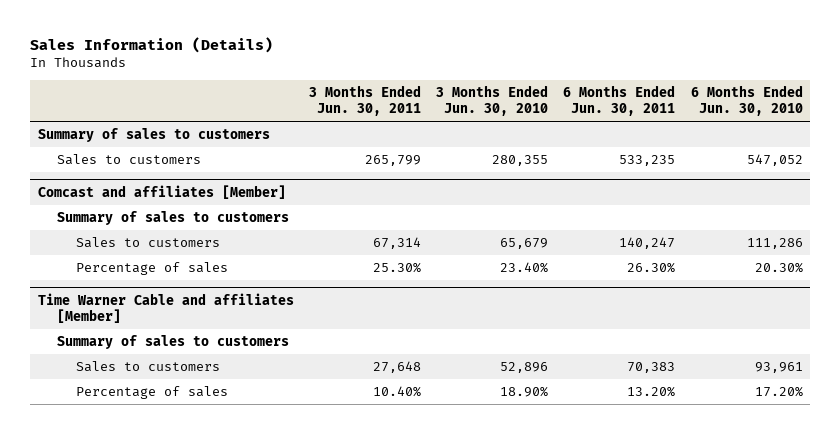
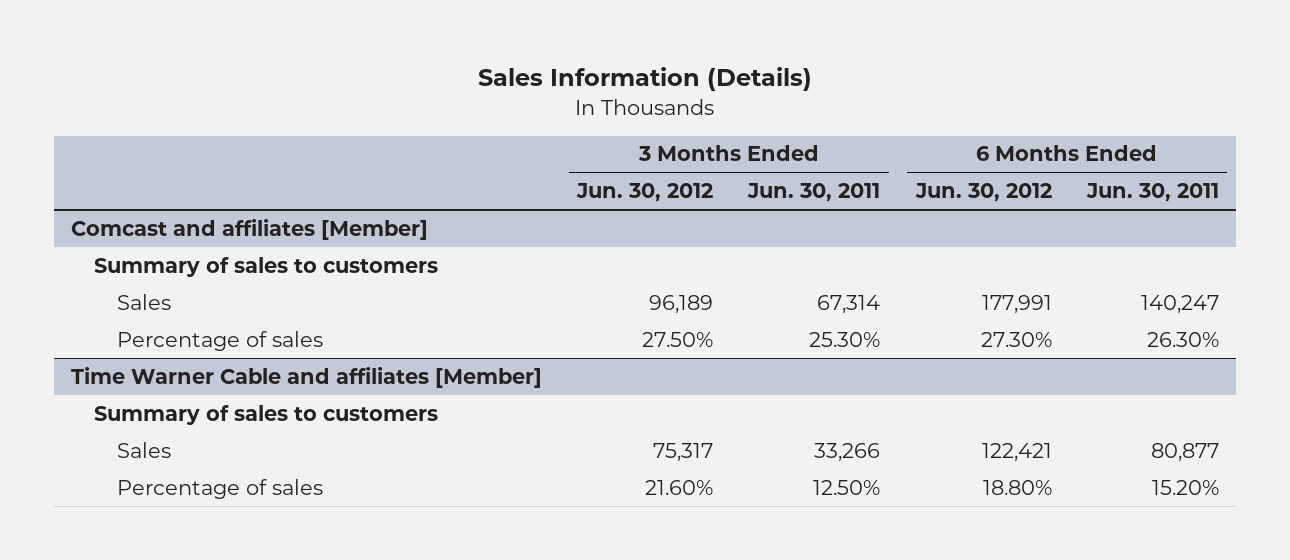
- | 3 Months Ended Jun. 30, 2011 | 3 Months Ended Jun. 30, 2010 | 6 Months Ended Jun. 30, 2011 | 6 Months Ended Jun. 30, 2010
+ | 3 Months Ended Jun. 30, 2012 | 3 Months Ended Jun. 30, 2011 | 6 Months Ended Jun. 30, 2012 | 6 Months Ended Jun. 30, 2011
- Summary of sales to customers
- Sales to customers | 265,799 | 280,355 | 533,235 | 547,052
@ Comcast and affiliates [Member]
- Sales to customers | 67,314 | 65,679 | 140,247 | 111,286
+ Sales | 96,189 | 67,314 | 177,991 | 140,247
@ Time Warner Cable and affiliates [Member]
- Sales to customers | 27,648 | 52,896 | 70,383 | 93,961
- Percentage of sales | 10.40% | 18.90% | 13.20% | 17.20%
+ Sales | 75,317 | 33,266 | 122,421 | 80,877
+ Percentage of sales | 21.60% | 12.50% | 18.80% | 15.20%

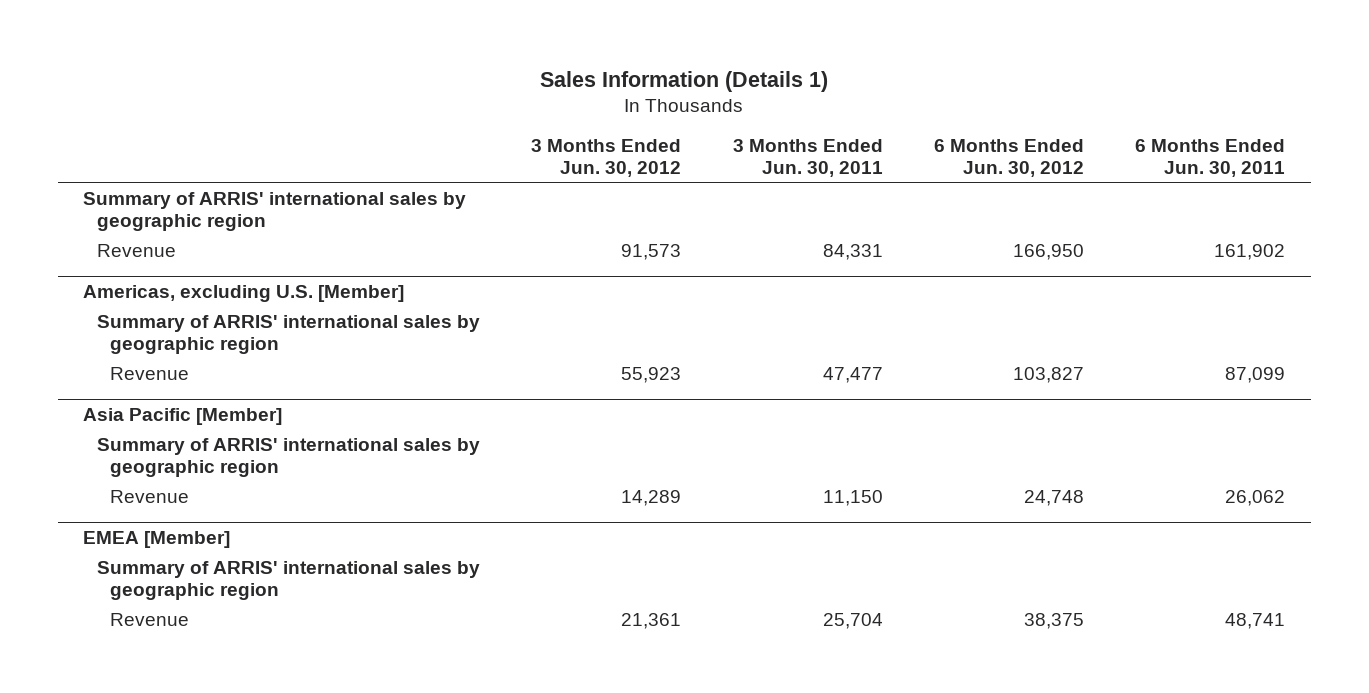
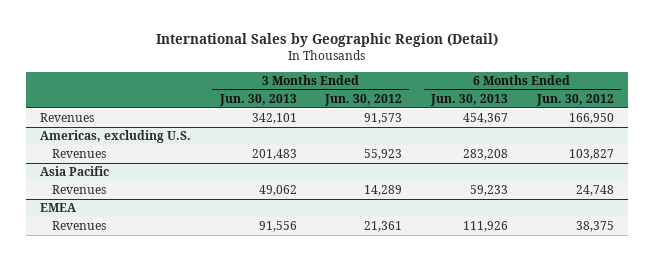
- Sales Information (Details 1)
+ International Sales by Geographic Region (Detail)
- | 3 Months Ended Jun. 30, 2012 | 3 Months Ended Jun. 30, 2011 | 6 Months Ended Jun. 30, 2012 | 6 Months Ended Jun. 30, 2011
+ | 3 Months Ended Jun. 30, 2013 | 3 Months Ended Jun. 30, 2012 | 6 Months Ended Jun. 30, 2013 | 6 Months Ended Jun. 30, 2012
- Summary of ARRIS' international sales by geographic region
- Revenue | 91,573 | 84,331 | 166,950 | 161,902
- Americas, excluding U.S. [Member]
- Summary of ARRIS' international sales by geographic region
- Revenue | 55,923 | 47,477 | 103,827 | 87,099
- Asia Pacific [Member]
- Summary of ARRIS' international sales by geographic region
- Revenue | 14,289 | 11,150 | 24,748 | 26,062
- EMEA [Member]
- Summary of ARRIS' international sales by geographic region
- Revenue | 21,361 | 25,704 | 38,375 | 48,741
+ Revenues | 342,101 | 91,573 | 454,367 | 166,950
+ Americas, excluding U.S.
+ Revenues | 201,483 | 55,923 | 283,208 | 103,827
+ Asia Pacific
+ Revenues | 49,062 | 14,289 | 59,233 | 24,748
+ EMEA
+ Revenues | 91,556 | 21,361 | 111,926 | 38,375

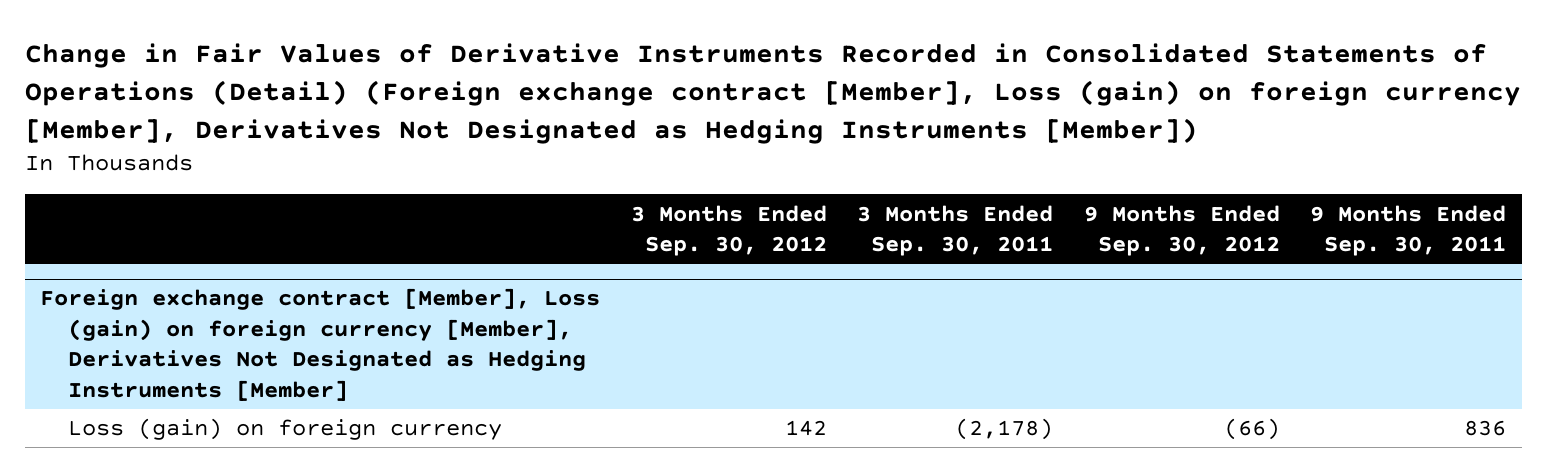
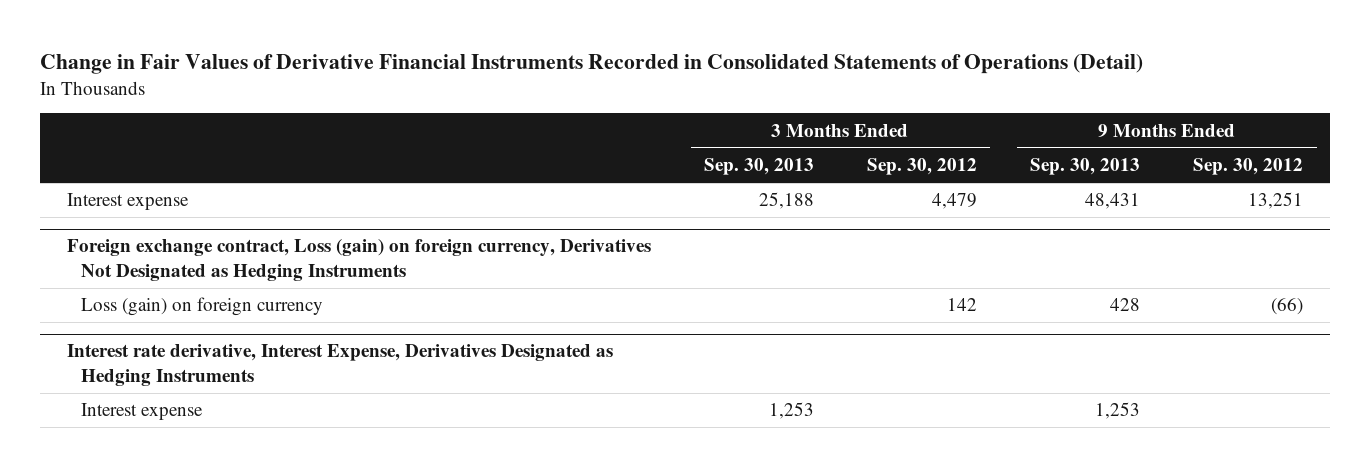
- Change in Fair Values of Derivative Instruments Recorded in Consolidated Statements of Operations (Detail) (Foreign exchange contract [Member], Loss (gain) on foreign currency [Member], Derivatives Not Designated as Hedging Instruments [Member])
+ Change in Fair Values of Derivative Financial Instruments Recorded in Consolidated Statements of Operations (Detail)
- | 3 Months Ended Sep. 30, 2012 | 3 Months Ended Sep. 30, 2011 | 9 Months Ended Sep. 30, 2012 | 9 Months Ended Sep. 30, 2011
+ | 3 Months Ended Sep. 30, 2013 | 3 Months Ended Sep. 30, 2012 | 9 Months Ended Sep. 30, 2013 | 9 Months Ended Sep. 30, 2012
- Foreign exchange contract [Member], Loss (gain) on foreign currency [Member], Derivatives Not Designated as Hedging Instruments [Member]
+ Interest expense | 25,188 | 4,479 | 48,431 | 13,251
+ Foreign exchange contract, Loss (gain) on foreign currency, Derivatives Not Designated as Hedging Instruments
+ Interest rate derivative, Interest Expense, Derivatives Designated as Hedging Instruments
+ Interest expense | 1,253 | | 1,253 |

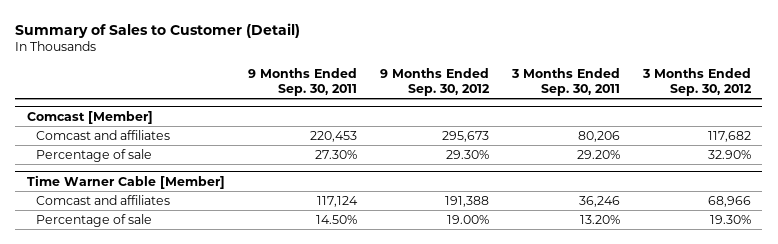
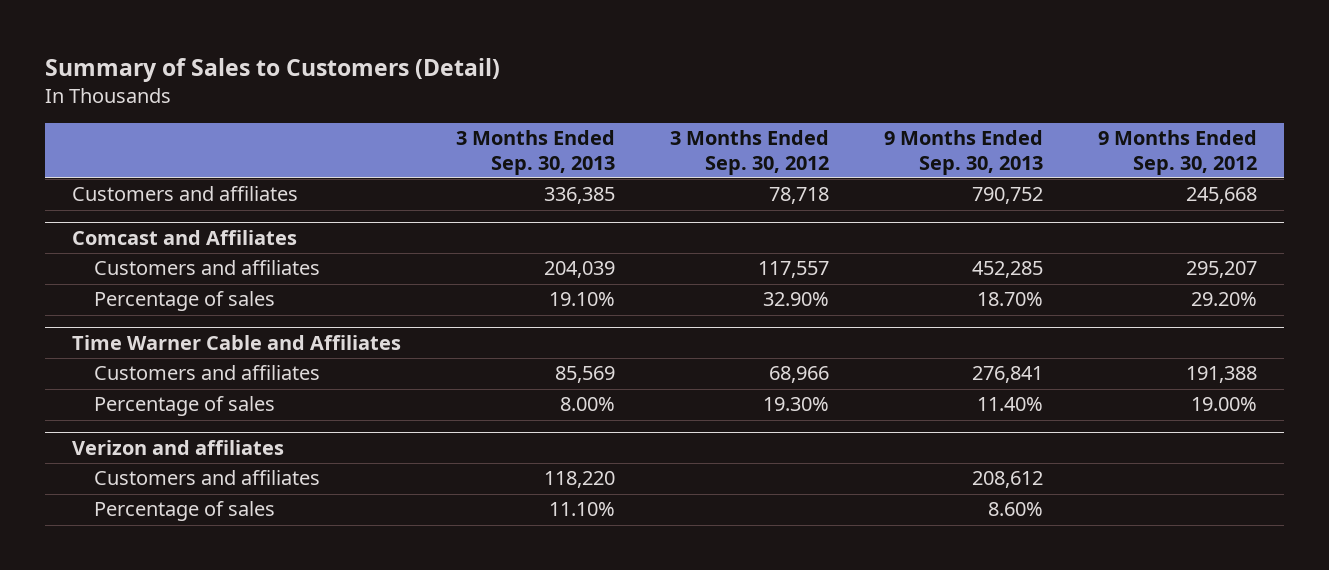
- Summary of Sales to Customer (Detail)
+ Summary of Sales to Customers (Detail)
- | 9 Months Ended Sep. 30, 2011 | 9 Months Ended Sep. 30, 2012 | 3 Months Ended Sep. 30, 2011 | 3 Months Ended Sep. 30, 2012
+ | 3 Months Ended Sep. 30, 2013 | 3 Months Ended Sep. 30, 2012 | 9 Months Ended Sep. 30, 2013 | 9 Months Ended Sep. 30, 2012
- Comcast [Member]
- Comcast and affiliates | 220,453 | 295,673 | 80,206 | 117,682
- Percentage of sale | 27.30% | 29.30% | 29.20% | 32.90%
- Time Warner Cable [Member]
- Comcast and affiliates | 117,124 | 191,388 | 36,246 | 68,966
- Percentage of sale | 14.50% | 19.00% | 13.20% | 19.30%
+ Customers and affiliates | 336,385 | 78,718 | 790,752 | 245,668
+ Comcast and Affiliates
+ Customers and affiliates | 204,039 | 117,557 | 452,285 | 295,207
+ Percentage of sales | 19.10% | 32.90% | 18.70% | 29.20%
+ Time Warner Cable and Affiliates
+ Customers and affiliates | 85,569 | 68,966 | 276,841 | 191,388
+ Percentage of sales | 8.00% | 19.30% | 11.40% | 19.00%
+ Verizon and affiliates
+ Customers and affiliates | 118,220 | | 208,612 |
+ Percentage of sales | 11.10% | | 8.60% |

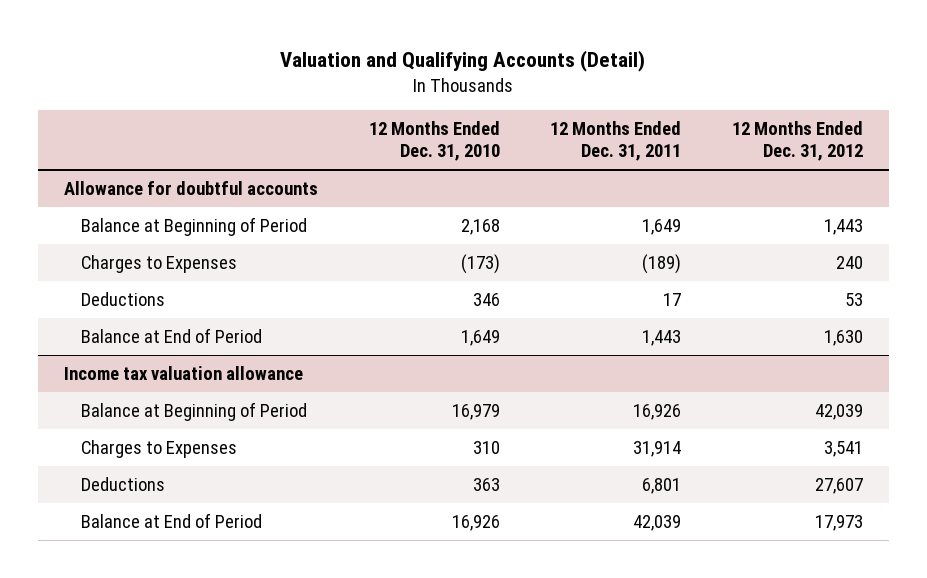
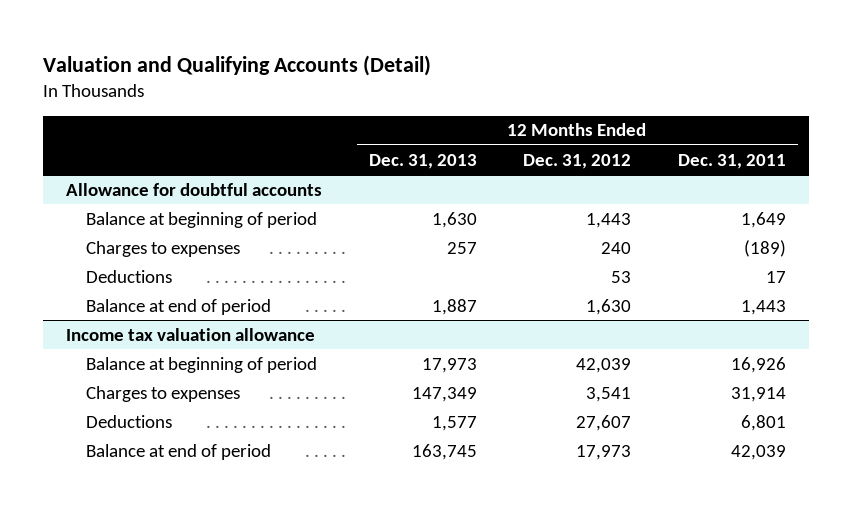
- | 12 Months Ended Dec. 31, 2010 | 12 Months Ended Dec. 31, 2011 | 12 Months Ended Dec. 31, 2012
+ | 12 Months Ended Dec. 31, 2013 | 12 Months Ended Dec. 31, 2012 | 12 Months Ended Dec. 31, 2011
@ Allowance for doubtful accounts
- Balance at Beginning of Period | 2,168 | 1,649 | 1,443
- Charges to Expenses | (173) | (189) | 240
+ Balance at beginning of period | 1,630 | 1,443 | 1,649
+ Charges to expenses | 257 | 240 | (189)
- Balance at End of Period | 1,649 | 1,443 | 1,630
+ Balance at end of period | 1,887 | 1,630 | 1,443
@ Income tax valuation allowance
- Balance at Beginning of Period | 16,979 | 16,926 | 42,039
- Charges to Expenses | 310 | 31,914 | 3,541
+ Balance at beginning of period | 17,973 | 42,039 | 16,926
+ Charges to expenses | 147,349 | 3,541 | 31,914
- Balance at End of Period | 16,926 | 42,039 | 17,973
+ Balance at end of period | 163,745 | 17,973 | 42,039

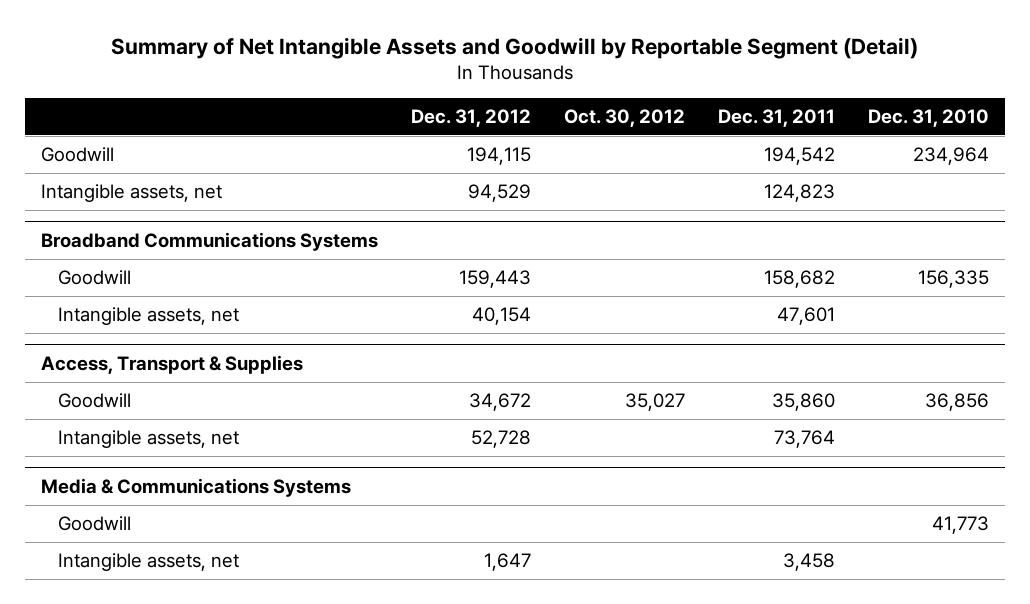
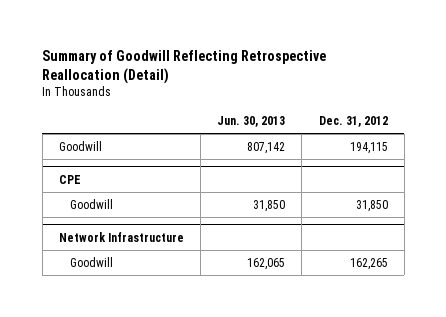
- Summary of Net Intangible Assets and Goodwill by Reportable Segment (Detail)
+ Summary of Goodwill Reflecting Retrospective Reallocation (Detail)
- | Dec. 31, 2012 | Oct. 30, 2012 | Dec. 31, 2011 | Dec. 31, 2010
+ | Jun. 30, 2013 | Dec. 31, 2012
- Intangible assets, net | 94,529 | | 124,823 |
- Broadband Communications Systems
- Goodwill | 159,443 | | 158,682 | 156,335
- Intangible assets, net | 40,154 | | 47,601 |
- Access, Transport & Supplies
- Goodwill | 34,672 | 35,027 | 35,860 | 36,856
- Intangible assets, net | 52,728 | | 73,764 |
- Media & Communications Systems
- Goodwill | | | | 41,773
- Intangible assets, net | 1,647 | | 3,458 |
+ CPE
+ Goodwill | 31,850 | 31,850
+ Network Infrastructure
+ Goodwill | 162,065 | 162,265

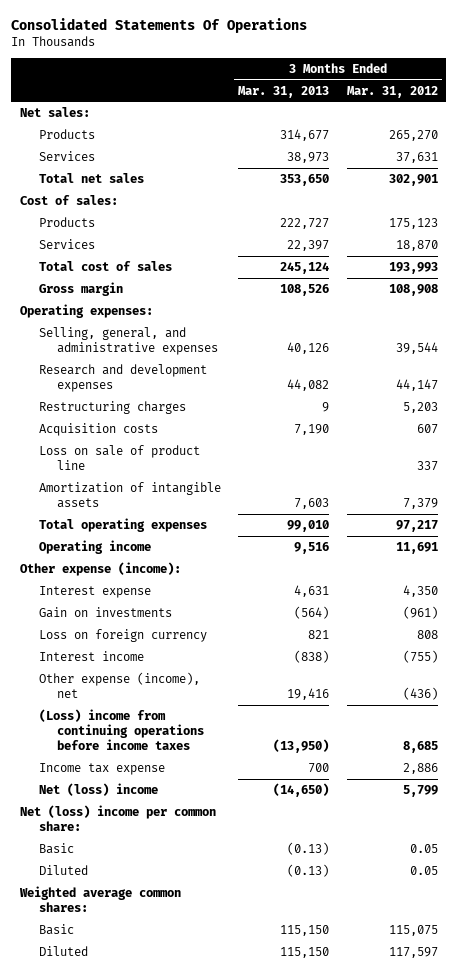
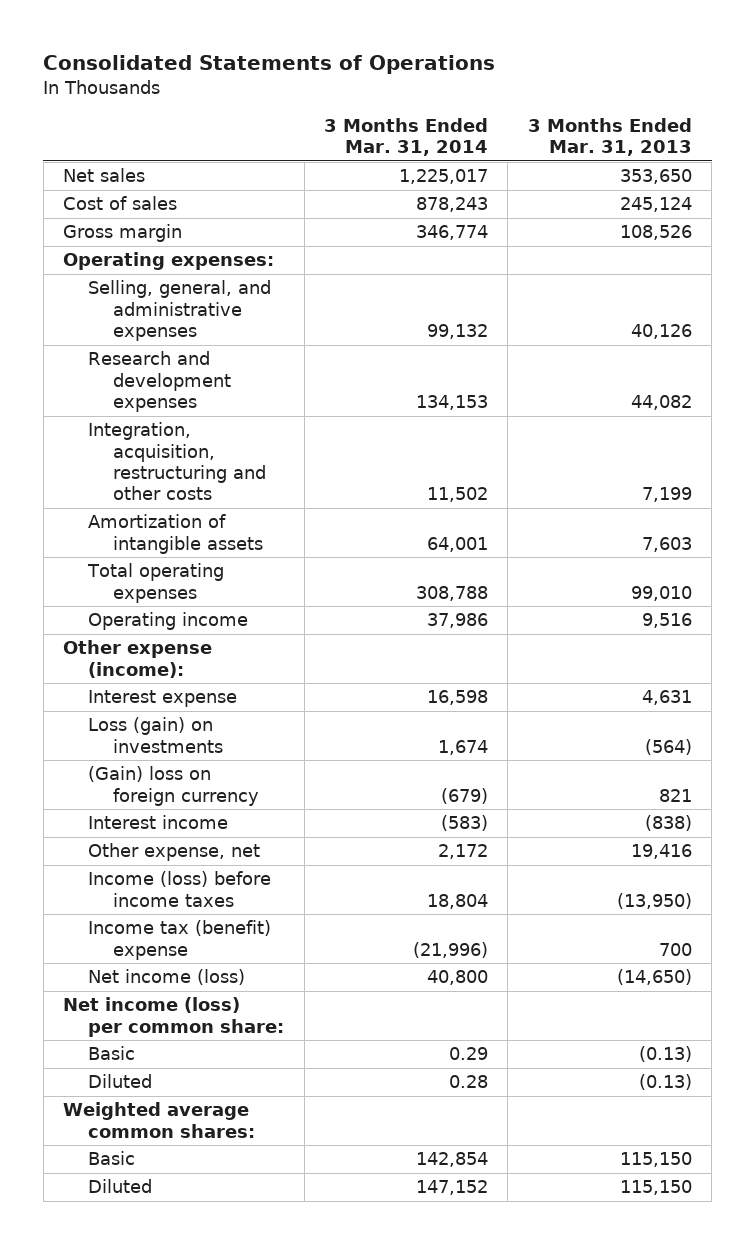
- Consolidated Statements Of Operations
+ Consolidated Statements of Operations
- | 3 Months Ended Mar. 31, 2013 | 3 Months Ended Mar. 31, 2012
+ | 3 Months Ended Mar. 31, 2014 | 3 Months Ended Mar. 31, 2013
- Net sales:
- Products | 314,677 | 265,270
- Services | 38,973 | 37,631
- Total net sales | 353,650 | 302,901
- Cost of sales:
- Products | 222,727 | 175,123
- Services | 22,397 | 18,870
- Total cost of sales | 245,124 | 193,993
+ Net sales | 1,225,017 | 353,650
+ Cost of sales | 878,243 | 245,124
- Restructuring charges | 9 | 5,203
- Acquisition costs | 7,190 | 607
- Loss on sale of product line | | 337
+ Integration, acquisition, restructuring and other costs | 11,502 | 7,199
- Gain on investments | (564) | (961)
- Loss on foreign currency | 821 | 808
+ Loss (gain) on investments | 1,674 | (564)
+ (Gain) loss on foreign currency | (679) | 821
- Other expense (income), net | 19,416 | (436)
- (Loss) income from continuing operations before income taxes | (13,950) | 8,685
- Income tax expense | 700 | 2,886
- Net (loss) income | (14,650) | 5,799
- Net (loss) income per common share:
+ Other expense, net | 2,172 | 19,416
+ Income (loss) before income taxes | 18,804 | (13,950)
+ Income tax (benefit) expense | (21,996) | 700
+ Net income (loss) | 40,800 | (14,650)
+ Net income (loss) per common share:

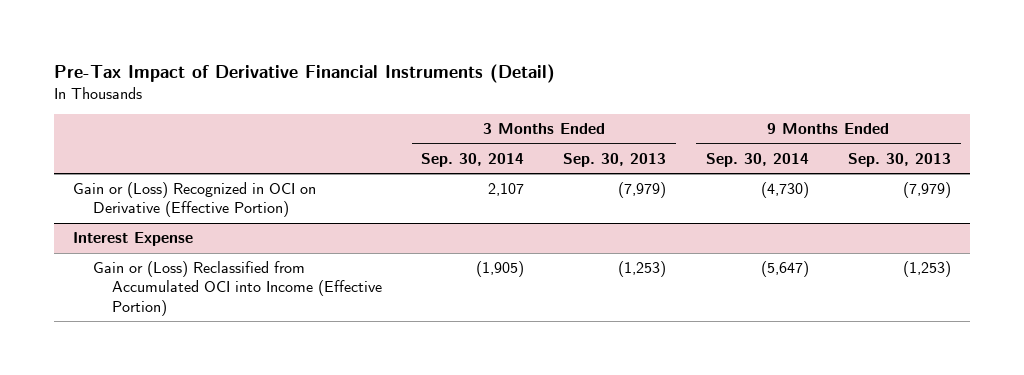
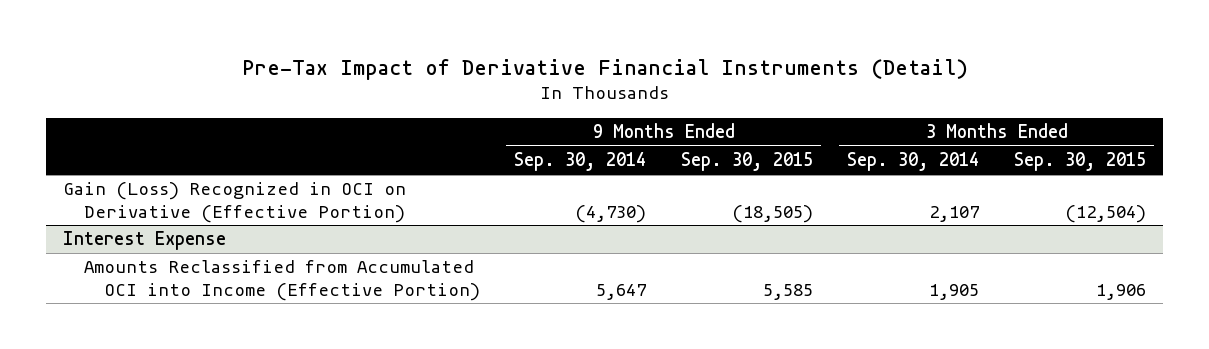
- | 3 Months Ended Sep. 30, 2014 | 3 Months Ended Sep. 30, 2013 | 9 Months Ended Sep. 30, 2014 | 9 Months Ended Sep. 30, 2013
+ | 9 Months Ended Sep. 30, 2014 | 9 Months Ended Sep. 30, 2015 | 3 Months Ended Sep. 30, 2014 | 3 Months Ended Sep. 30, 2015
- Gain or (Loss) Recognized in OCI on Derivative (Effective Portion) | 2,107 | (7,979) | (4,730) | (7,979)
+ Gain (Loss) Recognized in OCI on Derivative (Effective Portion) | (4,730) | (18,505) | 2,107 | (12,504)
@ Interest Expense
- Gain or (Loss) Reclassified from Accumulated OCI into Income (Effective Portion) | (1,905) | (1,253) | (5,647) | (1,253)
+ Amounts Reclassified from Accumulated OCI into Income (Effective Portion) | 5,647 | 5,585 | 1,905 | 1,906

